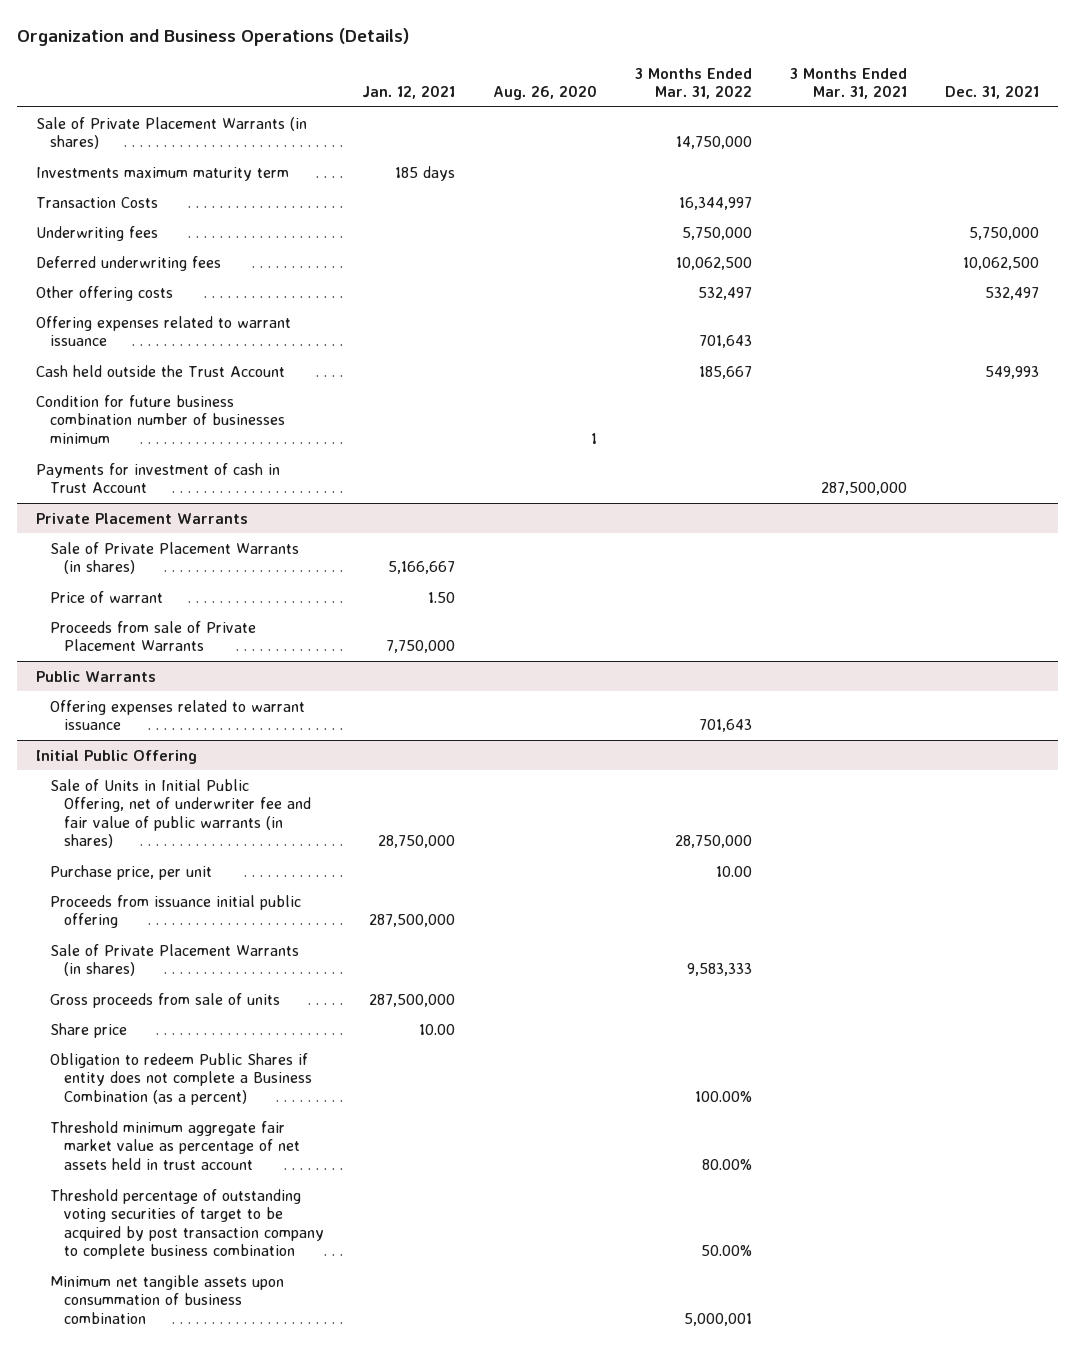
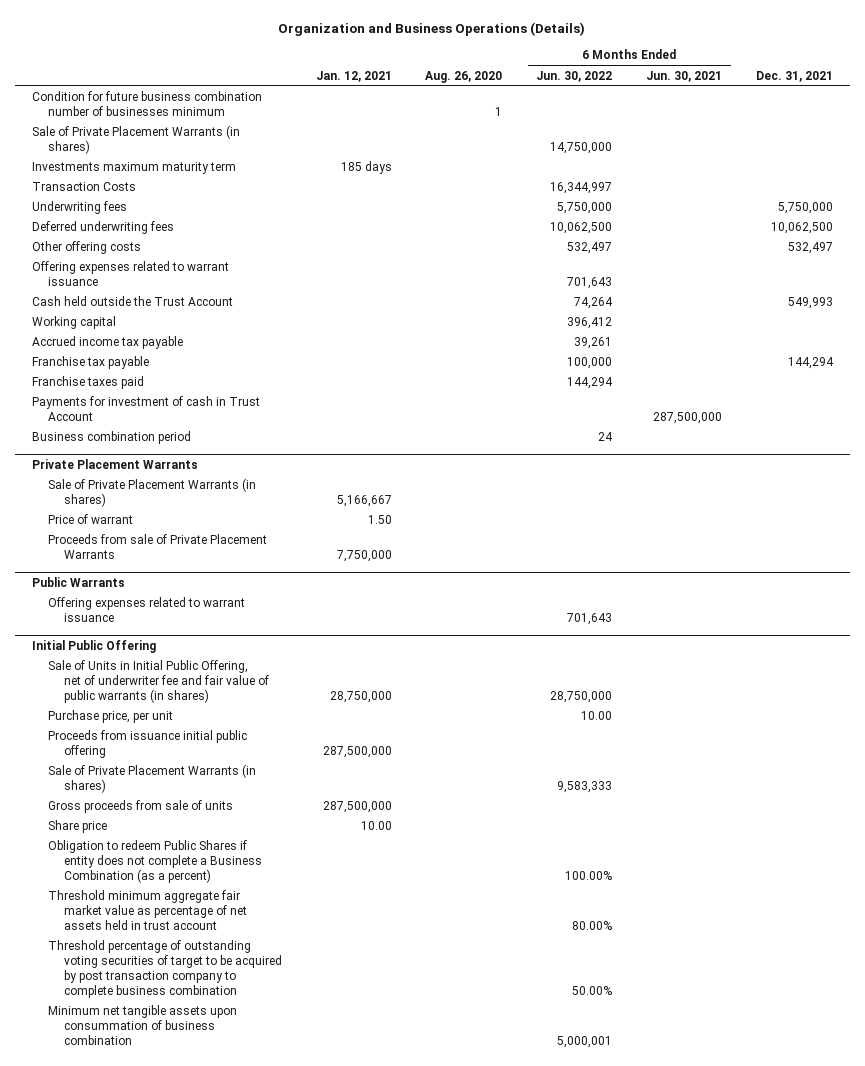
- | Jan. 12, 2021 | Aug. 26, 2020 | 3 Months Ended Mar. 31, 2022 | 3 Months Ended Mar. 31, 2021 | Dec. 31, 2021
+ | Jan. 12, 2021 | Aug. 26, 2020 | 6 Months Ended Jun. 30, 2022 | 6 Months Ended Jun. 30, 2021 | Dec. 31, 2021
moved up: Condition for future business combination number of businesses minimum | | 1 | | |
+ Working capital | | | 396,412 | |
+ Accrued income tax payable | | | 39,261 | |
+ Franchise tax payable | | | 100,000 | | 144,294
+ Franchise taxes paid | | | 144,294 | |
+ Business combination period | | | 24 | |

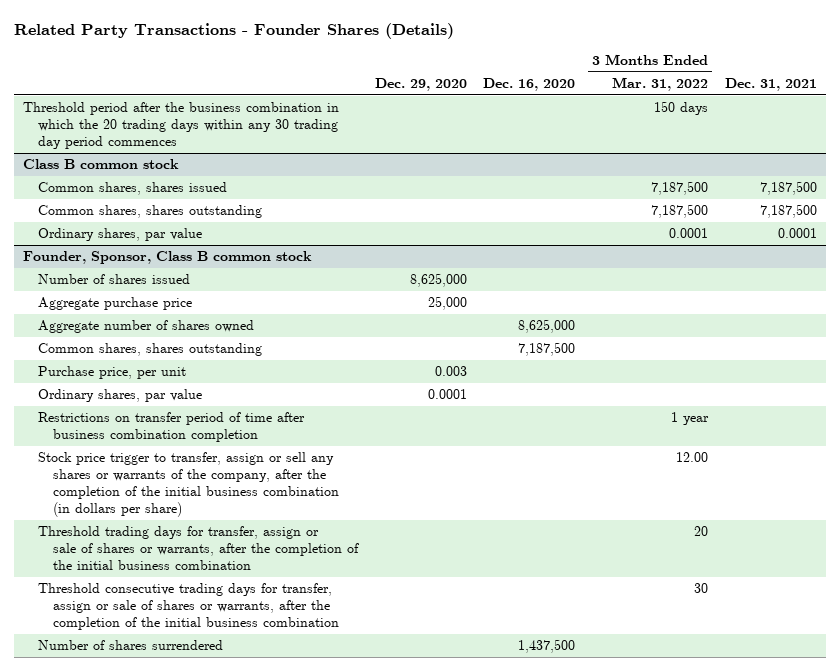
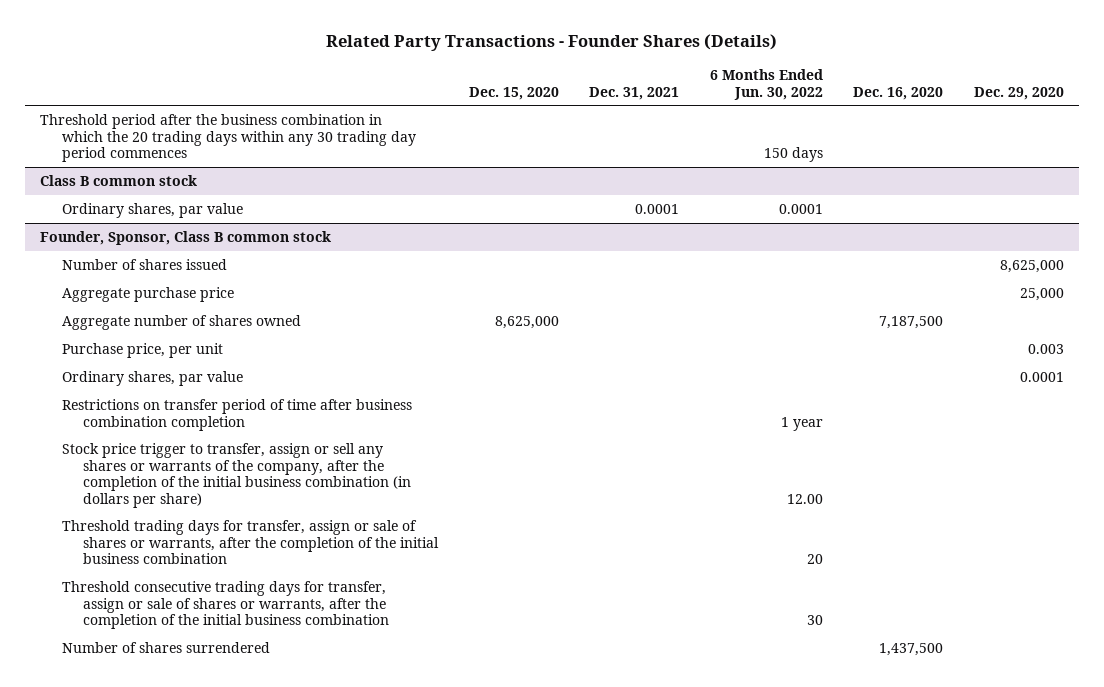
- | Dec. 29, 2020 | Dec. 16, 2020 | 3 Months Ended Mar. 31, 2022 | Dec. 31, 2021
+ | Dec. 15, 2020 | Dec. 31, 2021 | 6 Months Ended Jun. 30, 2022 | Dec. 16, 2020 | Dec. 29, 2020
@ Class B common stock
- Common shares, shares issued | | | 7,187,500 | 7,187,500
- Common shares, shares outstanding | | | 7,187,500 | 7,187,500
@ Founder, Sponsor, Class B common stock
- Aggregate number of shares owned | | 8,625,000 | |
- Common shares, shares outstanding | | 7,187,500 | |
+ Aggregate number of shares owned | 8,625,000 | | | 7,187,500 |

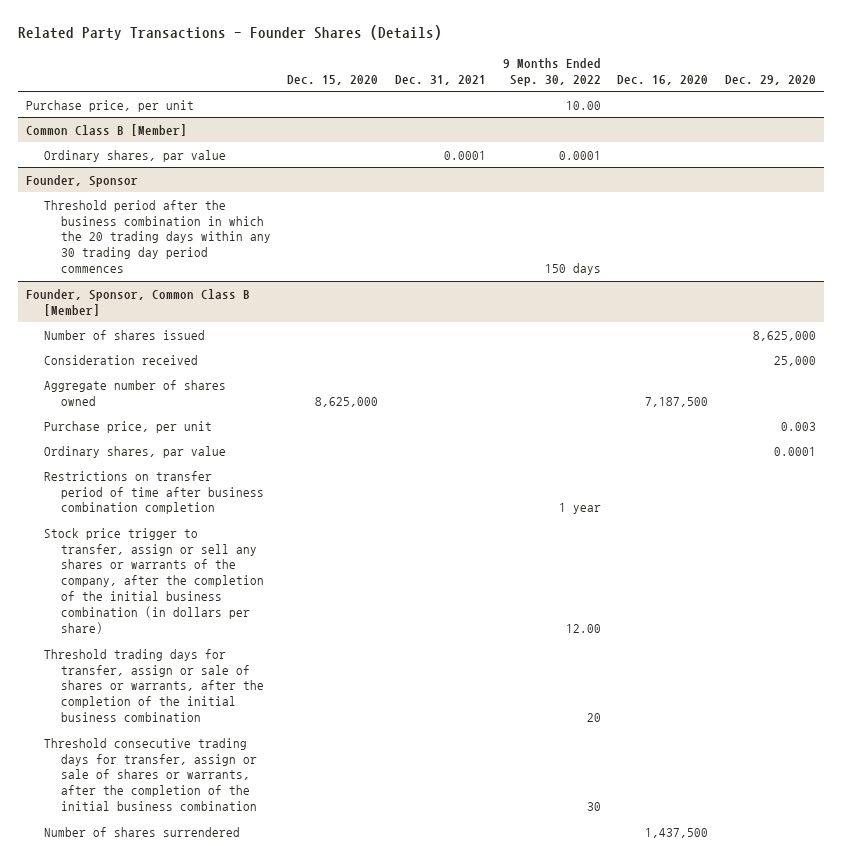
- | Dec. 15, 2020 | Dec. 31, 2021 | 6 Months Ended Jun. 30, 2022 | Dec. 16, 2020 | Dec. 29, 2020
+ | Dec. 15, 2020 | Dec. 31, 2021 | 9 Months Ended Sep. 30, 2022 | Dec. 16, 2020 | Dec. 29, 2020
- Threshold period after the business combination in which the 20 trading days within any 30 trading day period commences | | | 150 days | |
- Class B common stock
+ Purchase price, per unit | | | 10.00 | |
+ Common Class B [Member]
- Founder, Sponsor, Class B common stock
+ Founder, Sponsor
+ Threshold period after the business combination in which the 20 trading days within any 30 trading day period commences | | | 150 days | |
+ Founder, Sponsor, Common Class B [Member]
- Aggregate purchase price | | | | | 25,000
+ Consideration received | | | | | 25,000

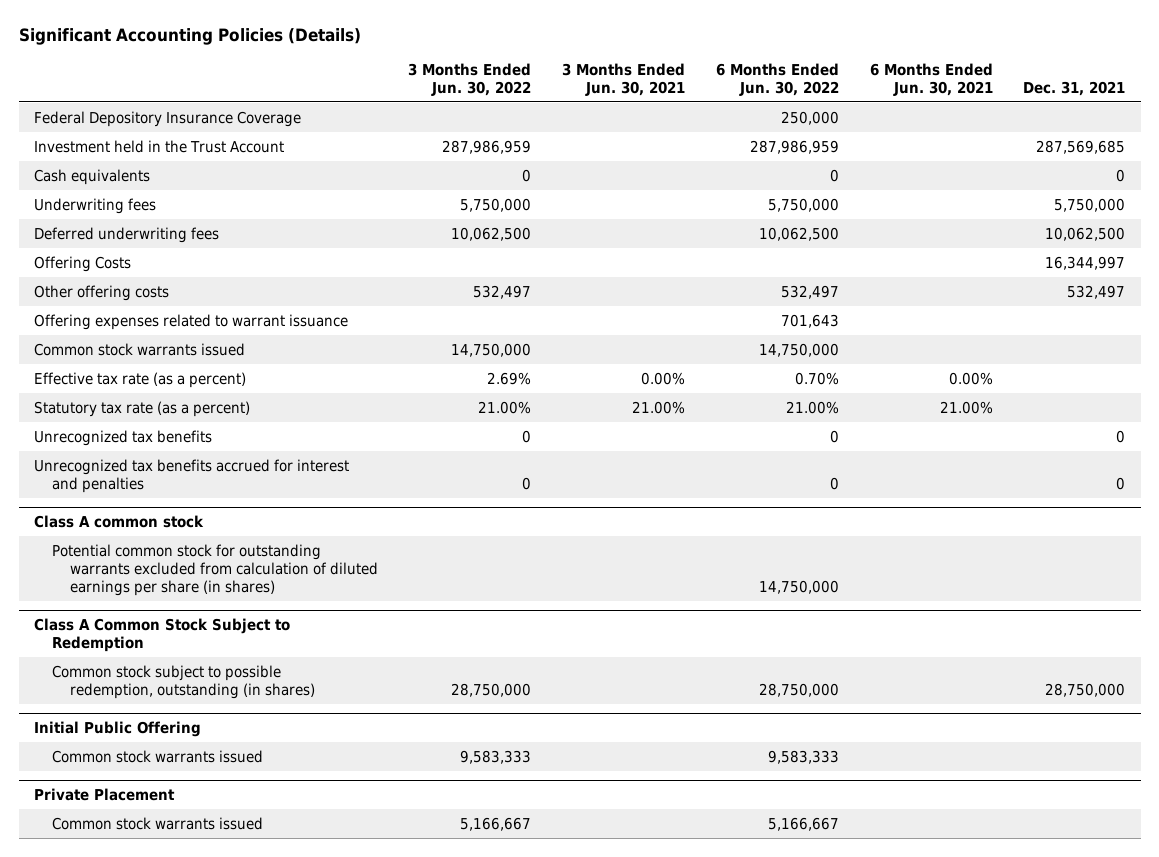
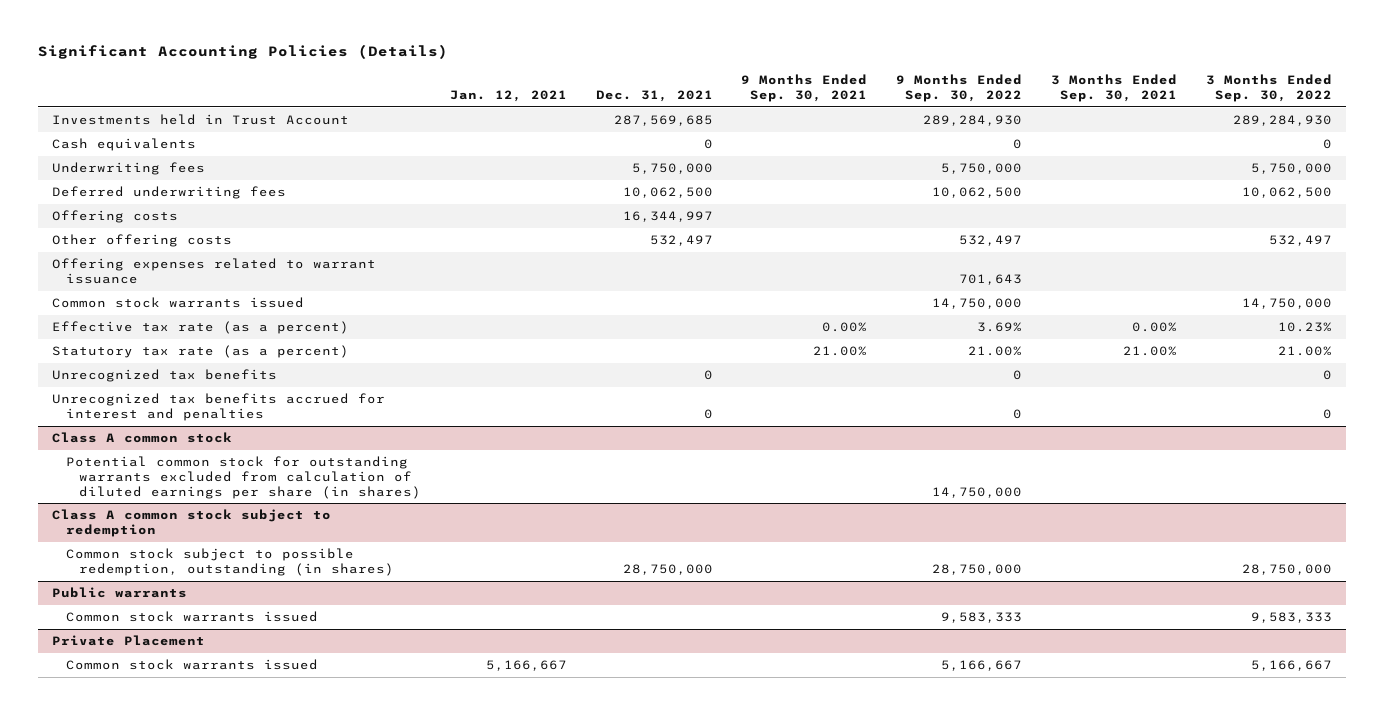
- | 3 Months Ended Jun. 30, 2022 | 3 Months Ended Jun. 30, 2021 | 6 Months Ended Jun. 30, 2022 | 6 Months Ended Jun. 30, 2021 | Dec. 31, 2021
+ | Jan. 12, 2021 | Dec. 31, 2021 | 9 Months Ended Sep. 30, 2021 | 9 Months Ended Sep. 30, 2022 | 3 Months Ended Sep. 30, 2021 | 3 Months Ended Sep. 30, 2022
- Federal Depository Insurance Coverage | | | 250,000 | |
- Investment held in the Trust Account | 287,986,959 | | 287,986,959 | | 287,569,685
+ Investments held in Trust Account | | 287,569,685 | | 289,284,930 | | 289,284,930
- Offering Costs | | | | | 16,344,997
+ Offering costs | | 16,344,997 | | | |
- Class A Common Stock Subject to Redemption
+ Class A common stock subject to redemption
- Initial Public Offering
- Common stock warrants issued | 9,583,333 | | 9,583,333 | |
+ Public warrants
+ Common stock warrants issued | | | | 9,583,333 | | 9,583,333

